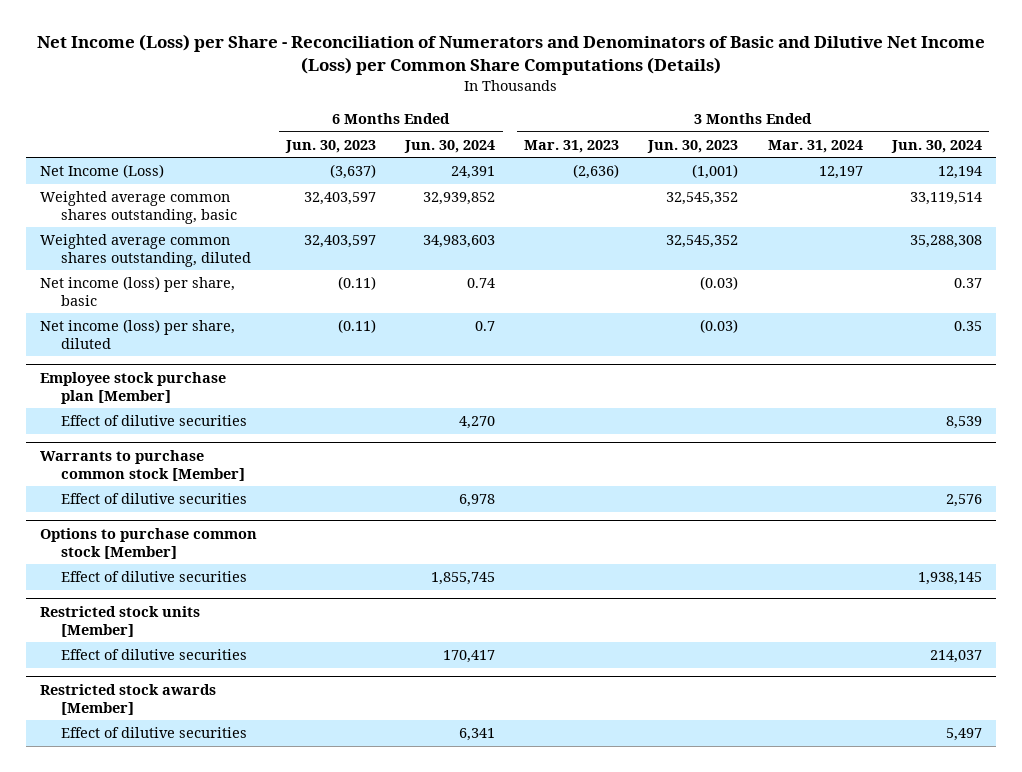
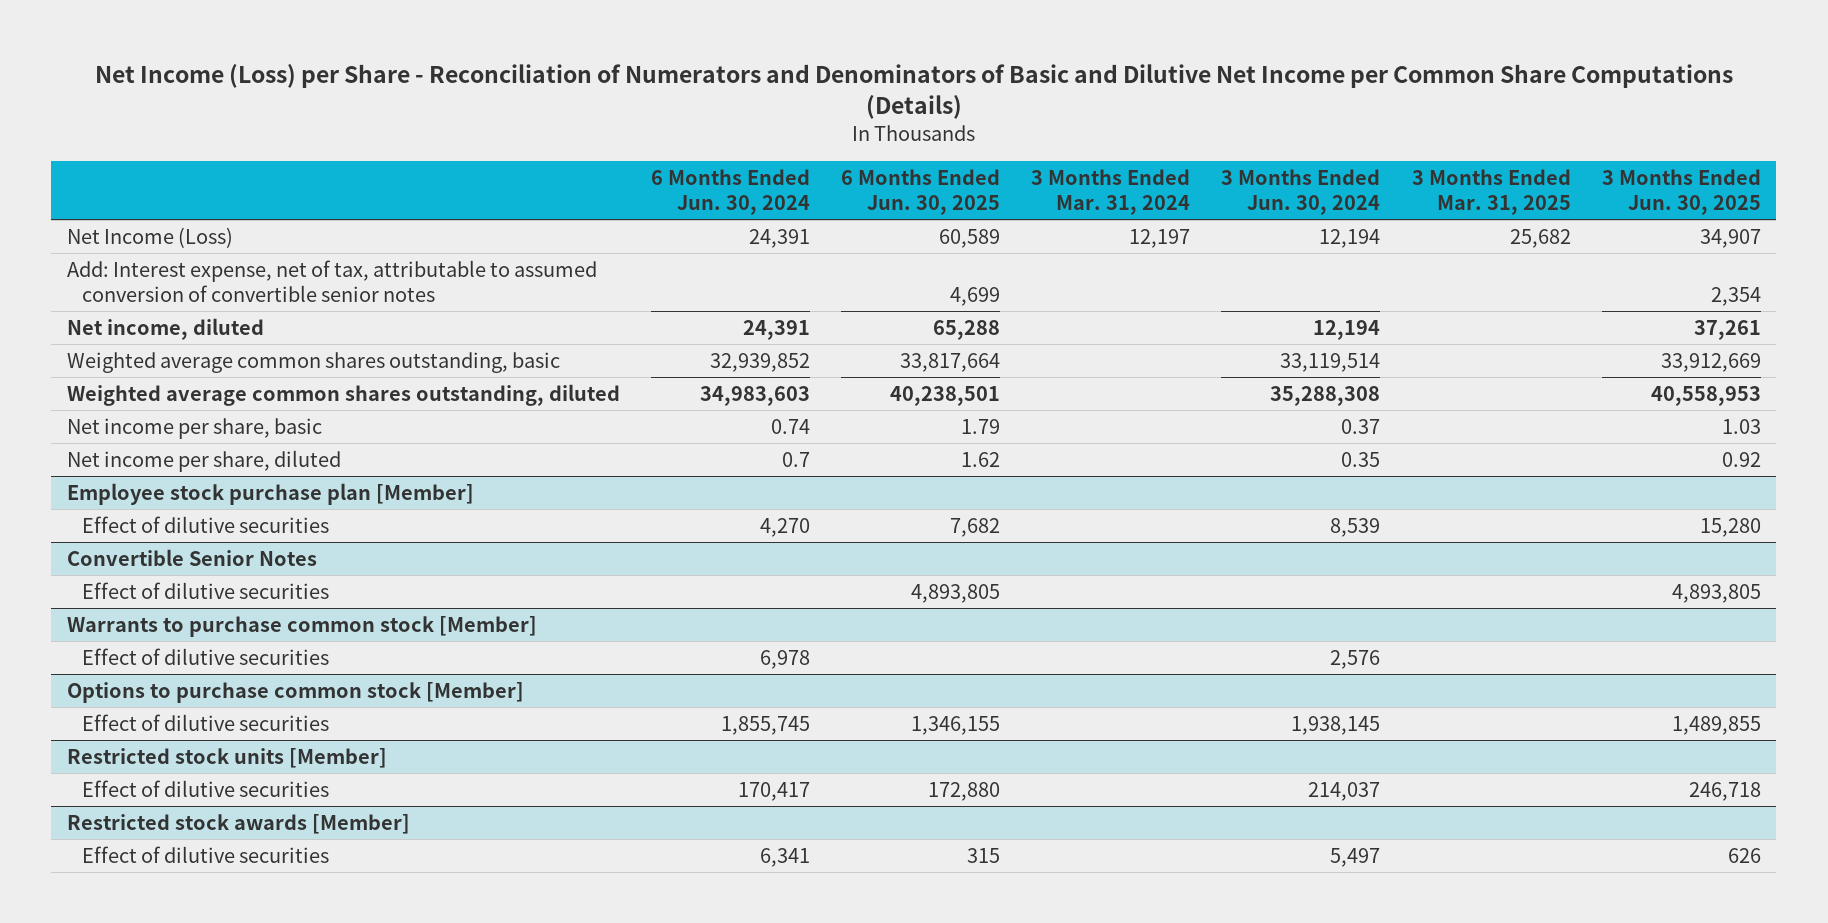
- Net Income (Loss) per Share - Reconciliation of Numerators and Denominators of Basic and Dilutive Net Income (Loss) per Common Share Computations (Details)
+ Net Income (Loss) per Share - Reconciliation of Numerators and Denominators of Basic and Dilutive Net Income per Common Share Computations (Details)
- | 6 Months Ended Jun. 30, 2023 | 6 Months Ended Jun. 30, 2024 | 3 Months Ended Mar. 31, 2023 | 3 Months Ended Jun. 30, 2023 | 3 Months Ended Mar. 31, 2024 | 3 Months Ended Jun. 30, 2024
+ | 6 Months Ended Jun. 30, 2024 | 6 Months Ended Jun. 30, 2025 | 3 Months Ended Mar. 31, 2024 | 3 Months Ended Jun. 30, 2024 | 3 Months Ended Mar. 31, 2025 | 3 Months Ended Jun. 30, 2025
+ Add: Interest expense, net of tax, attributable to assumed conversion of convertible senior notes | | 4,699 | | | | 2,354
+ Net income, diluted | 24,391 | 65,288 | | 12,194 | | 37,261
- Net income (loss) per share, basic | (0.11) | 0.74 | | (0.03) | | 0.37
- Net income (loss) per share, diluted | (0.11) | 0.7 | | (0.03) | | 0.35
+ Net income per share, basic | 0.74 | 1.79 | | 0.37 | | 1.03
+ Net income per share, diluted | 0.7 | 1.62 | | 0.35 | | 0.92
+ Convertible Senior Notes
+ Effect of dilutive securities | | 4,893,805 | | | | 4,893,805

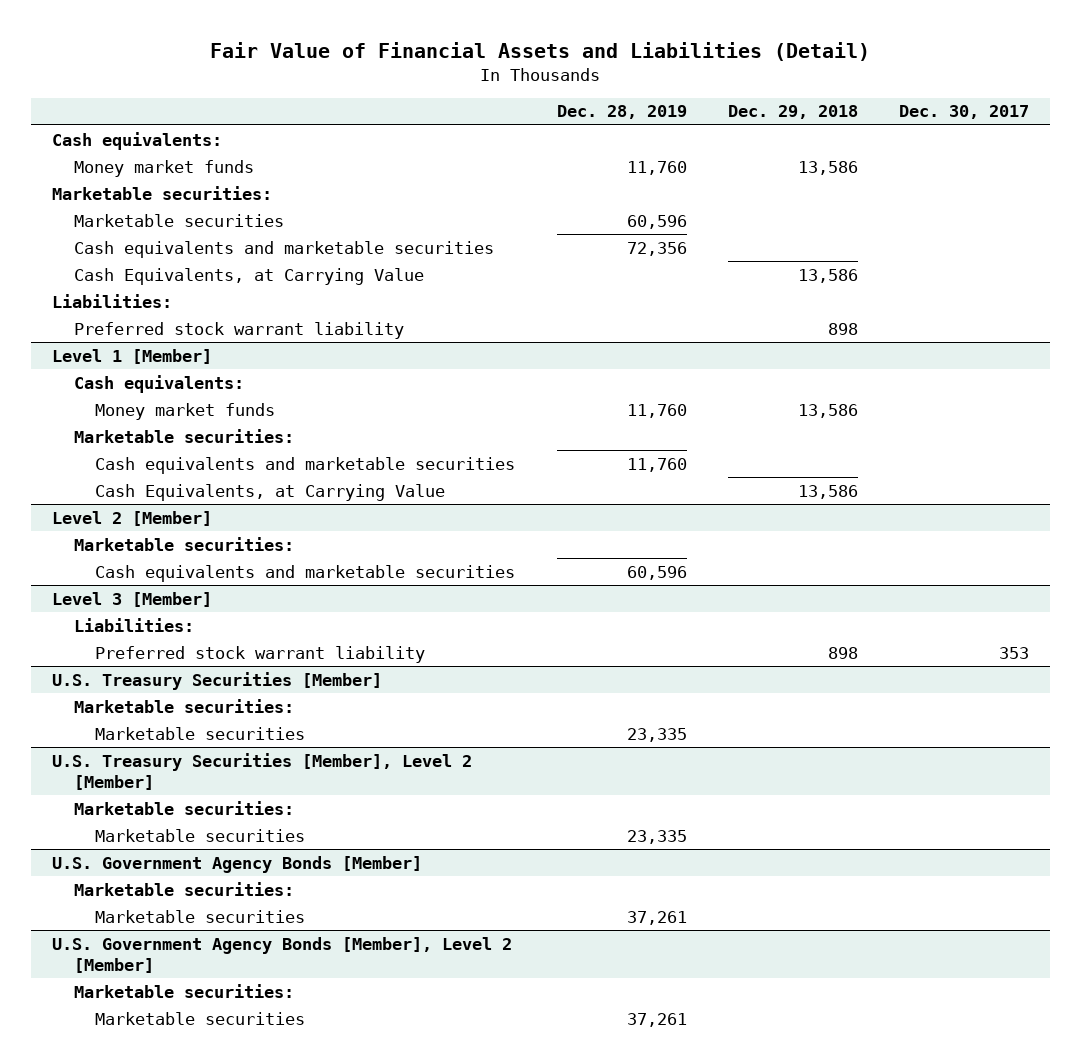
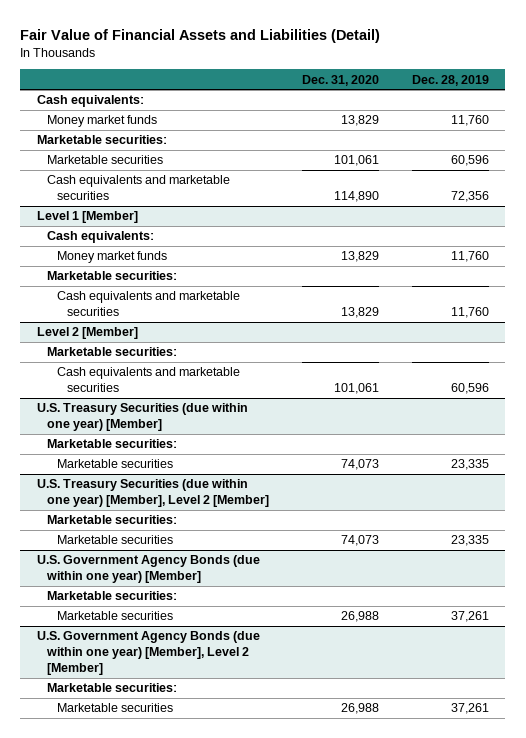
- | Dec. 28, 2019 | Dec. 29, 2018 | Dec. 30, 2017
+ | Dec. 31, 2020 | Dec. 28, 2019
- Cash Equivalents, at Carrying Value | | 13,586 |
- Liabilities:
- Preferred stock warrant liability | | 898 |
@ Level 1 [Member]
- Cash Equivalents, at Carrying Value | | 13,586 |
- Level 3 [Member]
- Liabilities:
- Preferred stock warrant liability | | 898 | 353
- U.S. Treasury Securities [Member]
+ U.S. Treasury Securities (due within one year) [Member]
- U.S. Treasury Securities [Member], Level 2 [Member]
+ U.S. Treasury Securities (due within one year) [Member], Level 2 [Member]
- U.S. Government Agency Bonds [Member]
+ U.S. Government Agency Bonds (due within one year) [Member]
- U.S. Government Agency Bonds [Member], Level 2 [Member]
+ U.S. Government Agency Bonds (due within one year) [Member], Level 2 [Member]

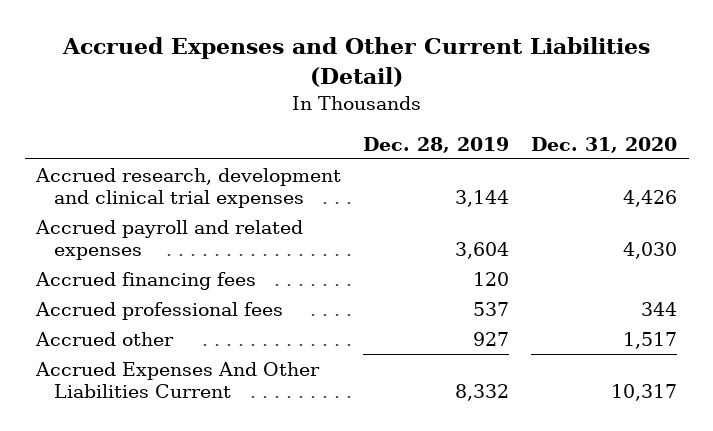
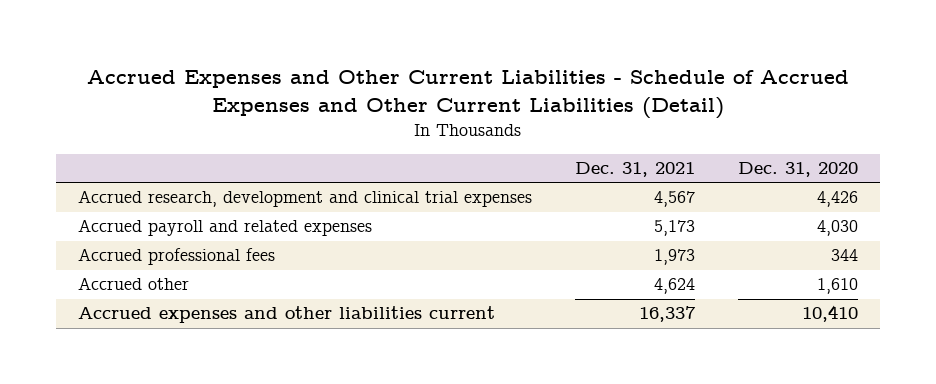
- Accrued Expenses and Other Current Liabilities (Detail)
+ Accrued Expenses and Other Current Liabilities - Schedule of Accrued Expenses and Other Current Liabilities (Detail)
- | Dec. 28, 2019 | Dec. 31, 2020
+ | Dec. 31, 2021 | Dec. 31, 2020
- Accrued financing fees | 120 |
- Accrued other | 927 | 1,517
- Accrued Expenses And Other Liabilities Current | 8,332 | 10,317
+ Accrued other | 4,624 | 1,610
+ Accrued expenses and other liabilities current | 16,337 | 10,410

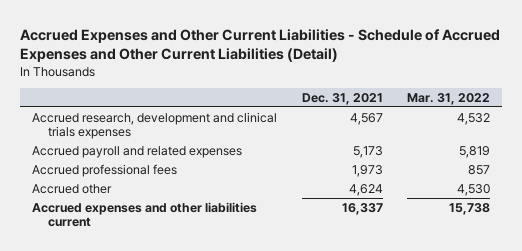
- | Dec. 31, 2021 | Dec. 31, 2020
+ | Dec. 31, 2021 | Mar. 31, 2022
- Accrued research, development and clinical trial expenses | 4,567 | 4,426
+ Accrued research, development and clinical trials expenses | 4,567 | 4,532

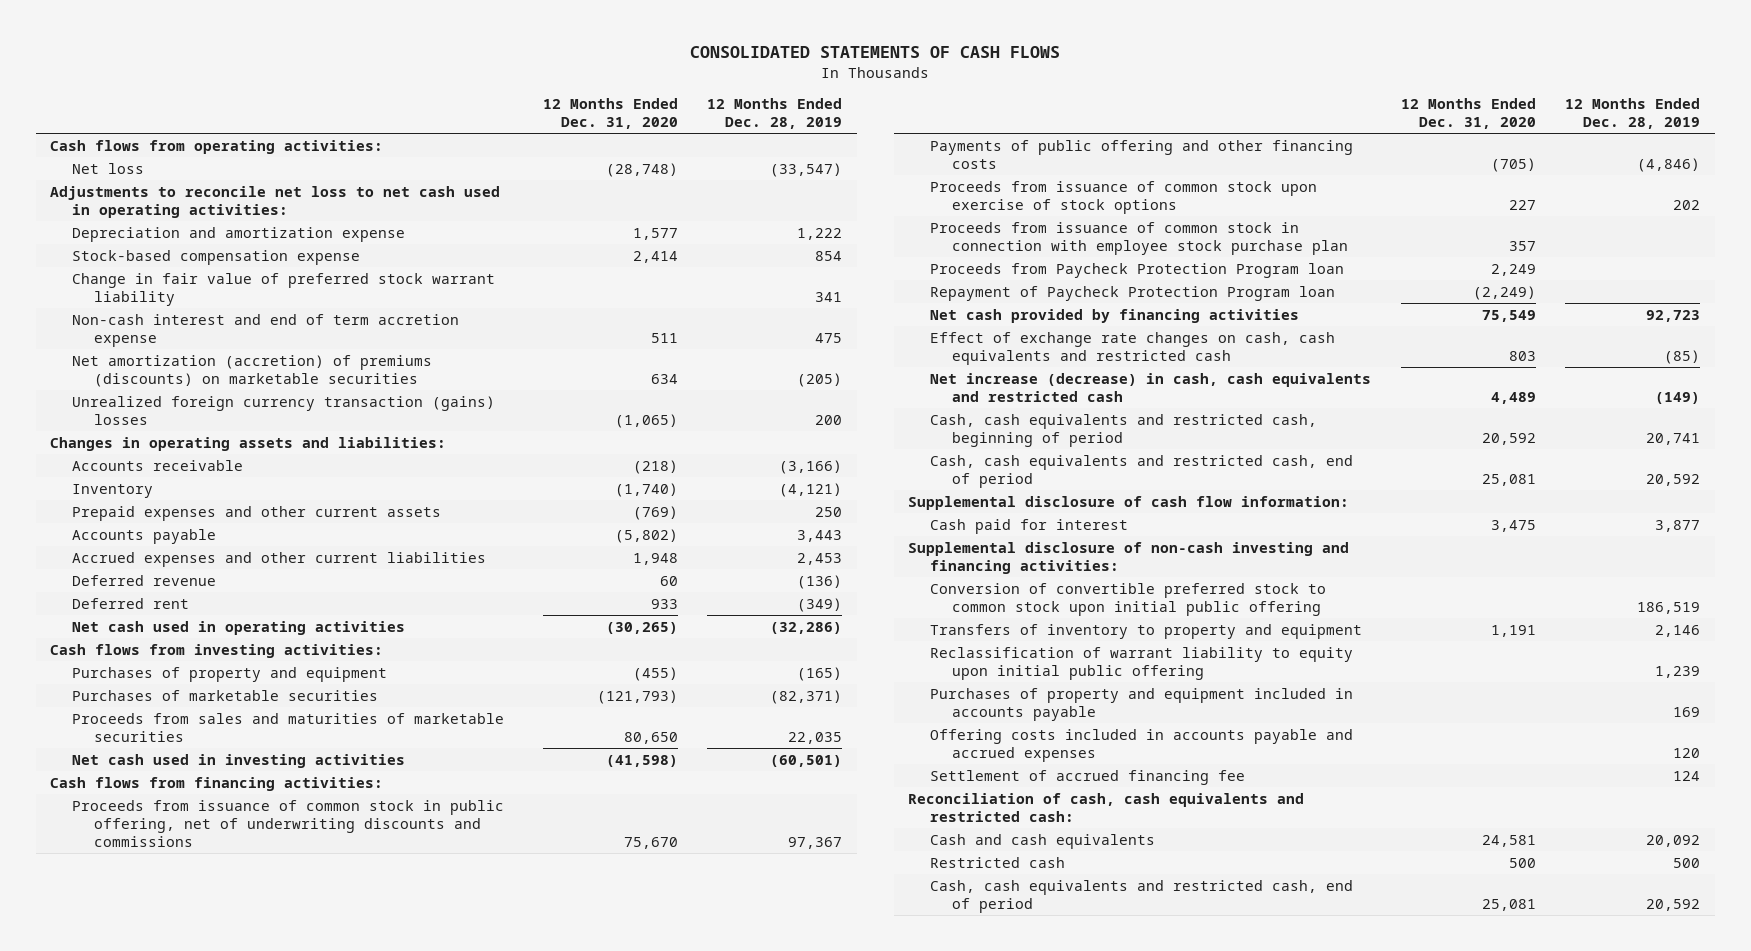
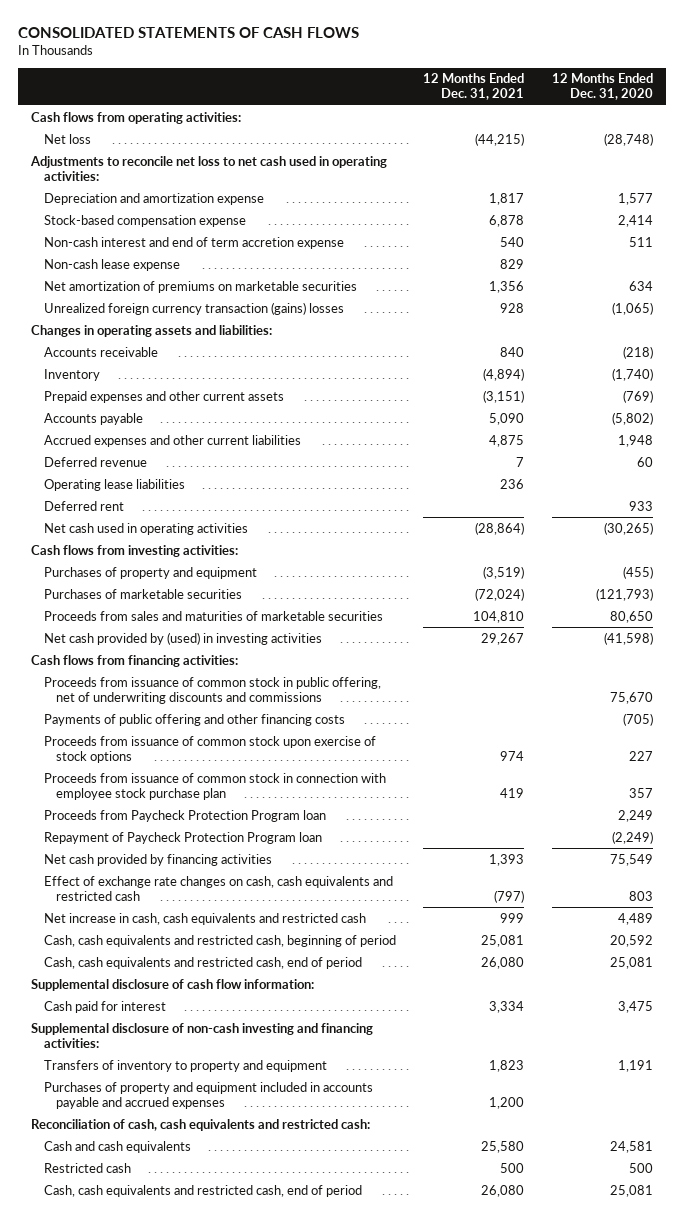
- | 12 Months Ended Dec. 31, 2020 | 12 Months Ended Dec. 28, 2019
+ | 12 Months Ended Dec. 31, 2021 | 12 Months Ended Dec. 31, 2020
- Change in fair value of preferred stock warrant liability | | 341
- Net amortization (accretion) of premiums (discounts) on marketable securities | 634 | (205)
+ Non-cash lease expense | 829 |
+ Net amortization of premiums on marketable securities | 1,356 | 634
+ Operating lease liabilities | 236 |
- Net cash used in investing activities | (41,598) | (60,501)
+ Net cash provided by (used) in investing activities | 29,267 | (41,598)
- Net increase (decrease) in cash, cash equivalents and restricted cash | 4,489 | (149)
+ Net increase in cash, cash equivalents and restricted cash | 999 | 4,489
- Conversion of convertible preferred stock to common stock upon initial public offering | | 186,519
- Reclassification of warrant liability to equity upon initial public offering | | 1,239
- Purchases of property and equipment included in accounts payable | | 169
- Offering costs included in accounts payable and accrued expenses | | 120
- Settlement of accrued financing fee | | 124
+ Purchases of property and equipment included in accounts payable and accrued expenses | 1,200 |

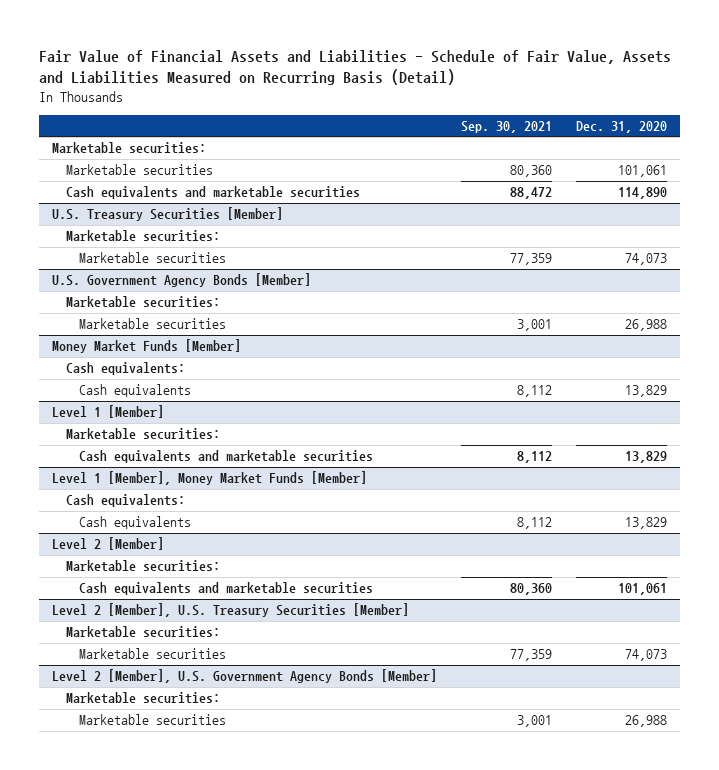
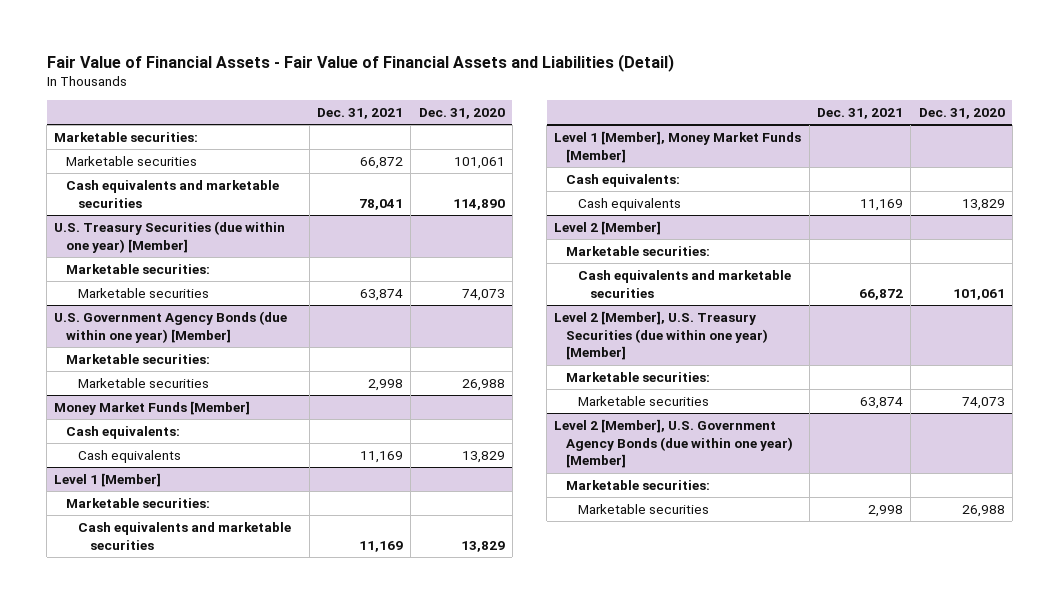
- Fair Value of Financial Assets and Liabilities - Schedule of Fair Value, Assets and Liabilities Measured on Recurring Basis (Detail)
+ Fair Value of Financial Assets - Fair Value of Financial Assets and Liabilities (Detail)
- | Sep. 30, 2021 | Dec. 31, 2020
+ | Dec. 31, 2021 | Dec. 31, 2020
- U.S. Treasury Securities [Member]
+ U.S. Treasury Securities (due within one year) [Member]
- U.S. Government Agency Bonds [Member]
+ U.S. Government Agency Bonds (due within one year) [Member]
- Level 2 [Member], U.S. Treasury Securities [Member]
+ Level 2 [Member], U.S. Treasury Securities (due within one year) [Member]
- Level 2 [Member], U.S. Government Agency Bonds [Member]
+ Level 2 [Member], U.S. Government Agency Bonds (due within one year) [Member]

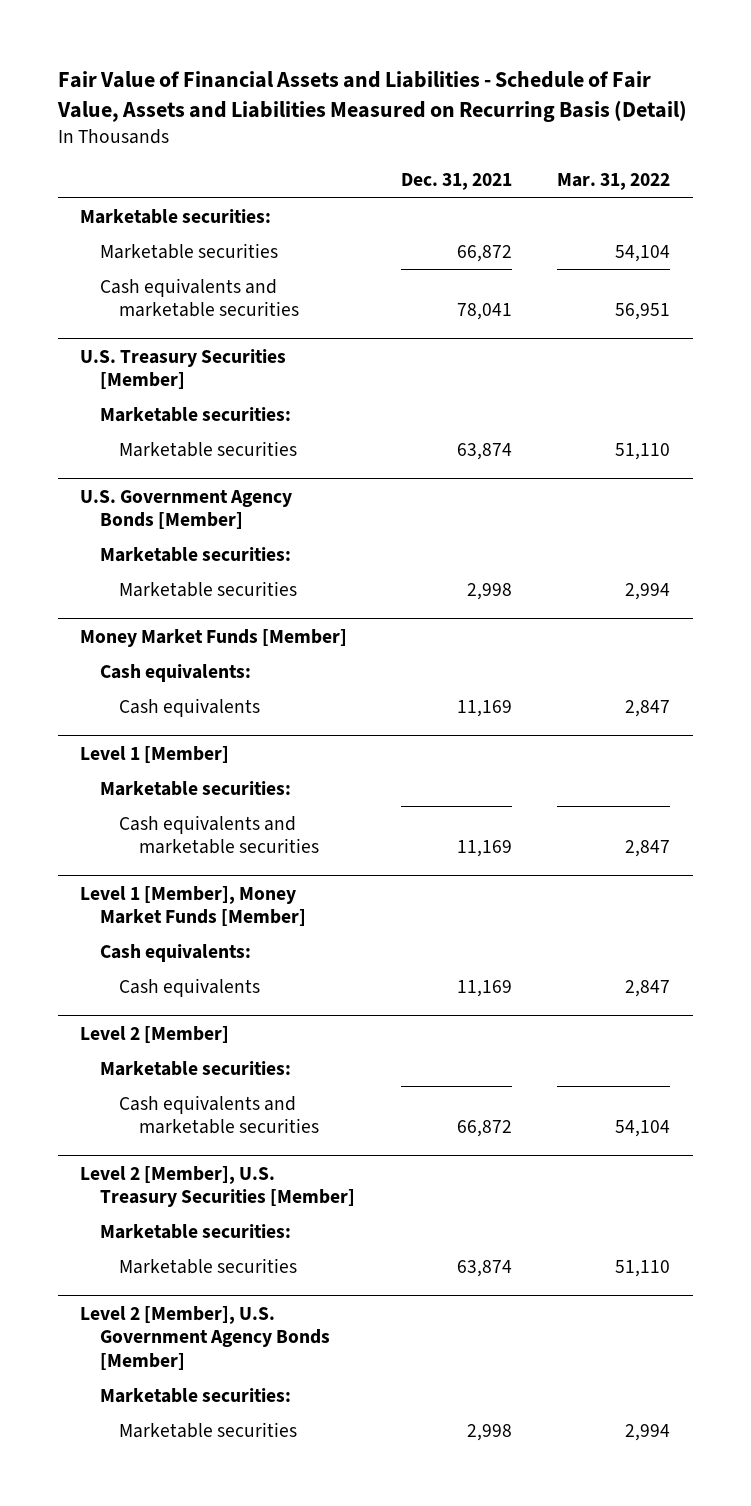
- Fair Value of Financial Assets - Fair Value of Financial Assets and Liabilities (Detail)
+ Fair Value of Financial Assets and Liabilities - Schedule of Fair Value, Assets and Liabilities Measured on Recurring Basis (Detail)
- | Dec. 31, 2021 | Dec. 31, 2020
+ | Dec. 31, 2021 | Mar. 31, 2022
- U.S. Treasury Securities (due within one year) [Member]
+ U.S. Treasury Securities [Member]
- U.S. Government Agency Bonds (due within one year) [Member]
+ U.S. Government Agency Bonds [Member]
- Level 2 [Member], U.S. Treasury Securities (due within one year) [Member]
+ Level 2 [Member], U.S. Treasury Securities [Member]
- Level 2 [Member], U.S. Government Agency Bonds (due within one year) [Member]
+ Level 2 [Member], U.S. Government Agency Bonds [Member]

